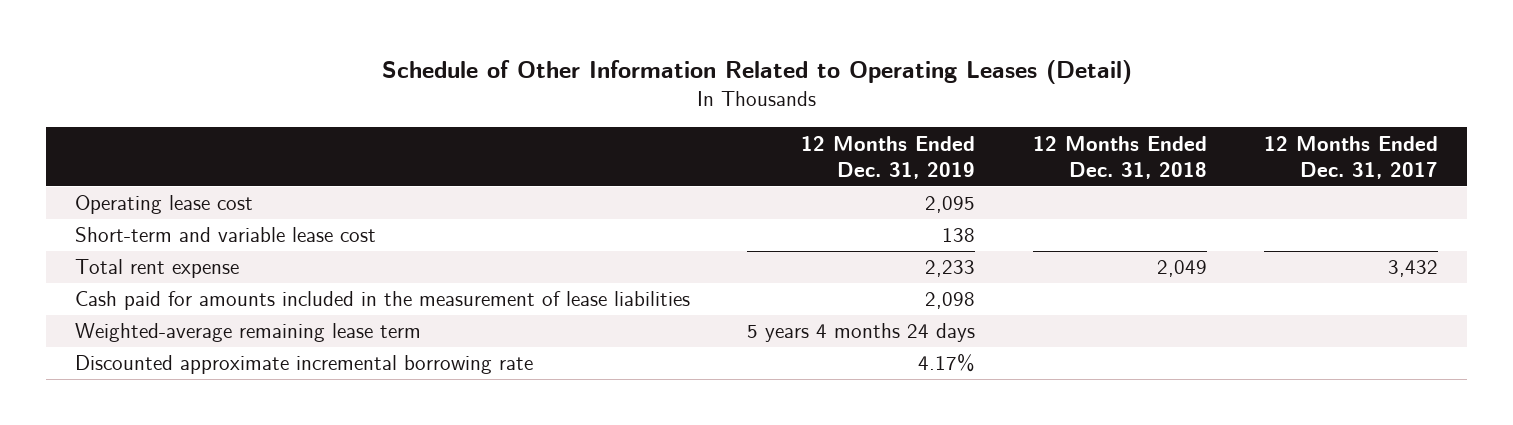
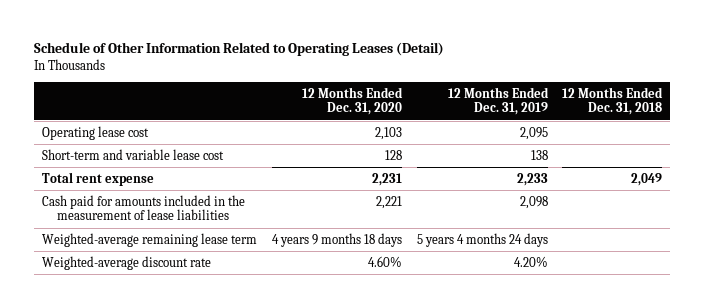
- | 12 Months Ended Dec. 31, 2019 | 12 Months Ended Dec. 31, 2018 | 12 Months Ended Dec. 31, 2017
+ | 12 Months Ended Dec. 31, 2020 | 12 Months Ended Dec. 31, 2019 | 12 Months Ended Dec. 31, 2018
- Discounted approximate incremental borrowing rate | 4.17% | |
+ Weighted-average discount rate | 4.60% | 4.20% |

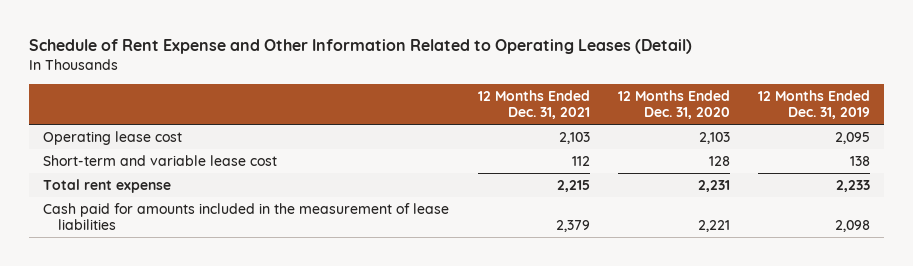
- Schedule of Other Information Related to Operating Leases (Detail)
+ Schedule of Rent Expense and Other Information Related to Operating Leases (Detail)
- | 12 Months Ended Dec. 31, 2020 | 12 Months Ended Dec. 31, 2019 | 12 Months Ended Dec. 31, 2018
+ | 12 Months Ended Dec. 31, 2021 | 12 Months Ended Dec. 31, 2020 | 12 Months Ended Dec. 31, 2019
- Weighted-average remaining lease term | 4 years 9 months 18 days | 5 years 4 months 24 days |
- Weighted-average discount rate | 4.60% | 4.20% |

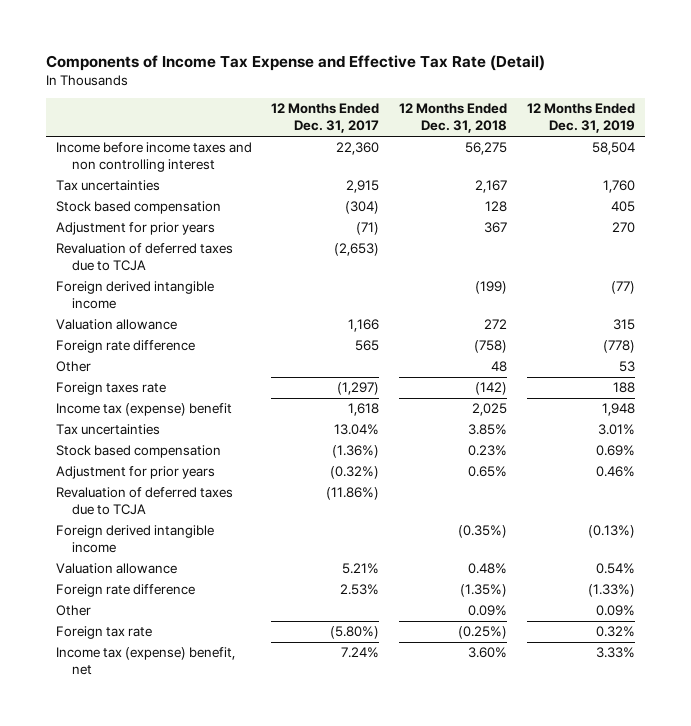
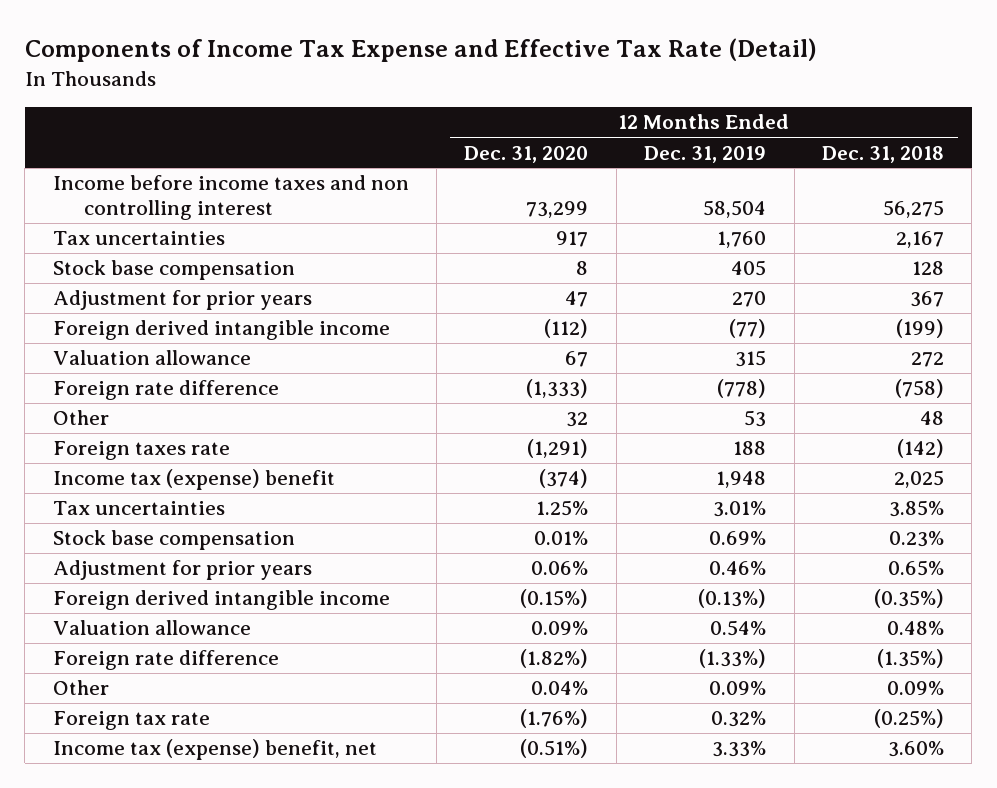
- | 12 Months Ended Dec. 31, 2017 | 12 Months Ended Dec. 31, 2018 | 12 Months Ended Dec. 31, 2019
+ | 12 Months Ended Dec. 31, 2020 | 12 Months Ended Dec. 31, 2019 | 12 Months Ended Dec. 31, 2018
- Stock based compensation | (304) | 128 | 405
+ Stock base compensation | 8 | 405 | 128
- Revaluation of deferred taxes due to TCJA | (2,653) | |
- Stock based compensation | (1.36%) | 0.23% | 0.69%
+ Stock base compensation | 0.01% | 0.69% | 0.23%
- Revaluation of deferred taxes due to TCJA | (11.86%) | |

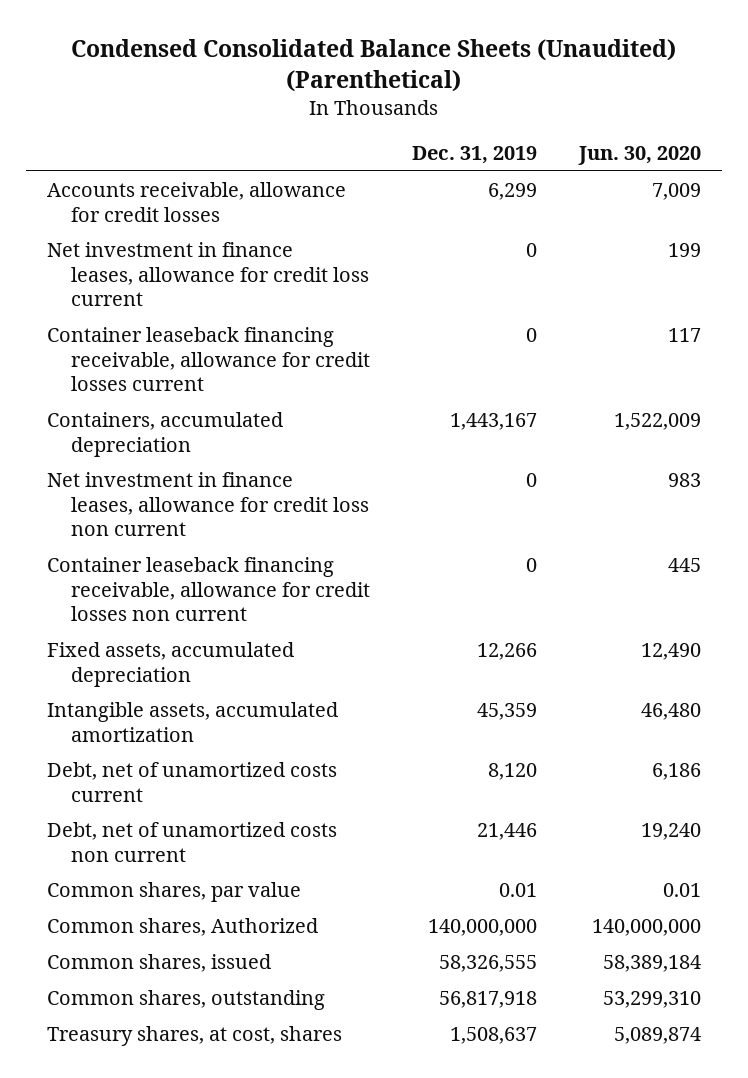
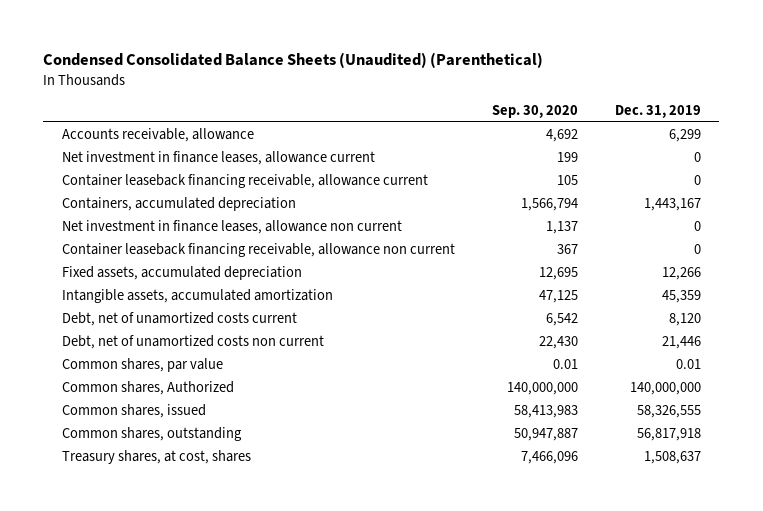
- | Dec. 31, 2019 | Jun. 30, 2020
+ | Sep. 30, 2020 | Dec. 31, 2019
- Accounts receivable, allowance for credit losses | 6,299 | 7,009
- Net investment in finance leases, allowance for credit loss current | 0 | 199
- Container leaseback financing receivable, allowance for credit losses current | 0 | 117
+ Accounts receivable, allowance | 4,692 | 6,299
+ Net investment in finance leases, allowance current | 199 | 0
+ Container leaseback financing receivable, allowance current | 105 | 0
- Net investment in finance leases, allowance for credit loss non current | 0 | 983
- Container leaseback financing receivable, allowance for credit losses non current | 0 | 445
+ Net investment in finance leases, allowance non current | 1,137 | 0
+ Container leaseback financing receivable, allowance non current | 367 | 0

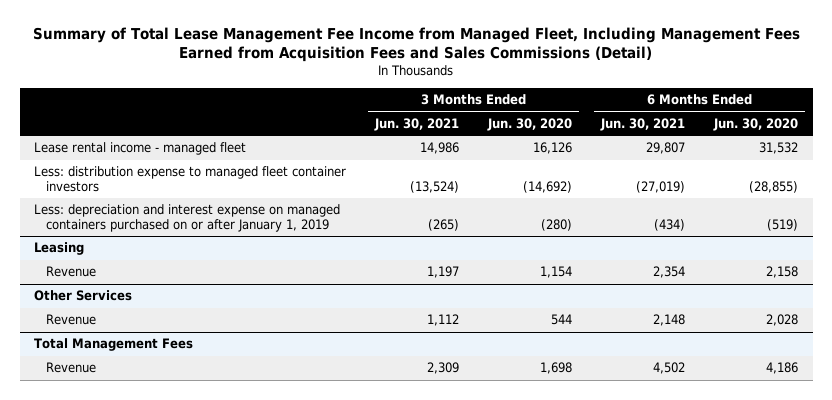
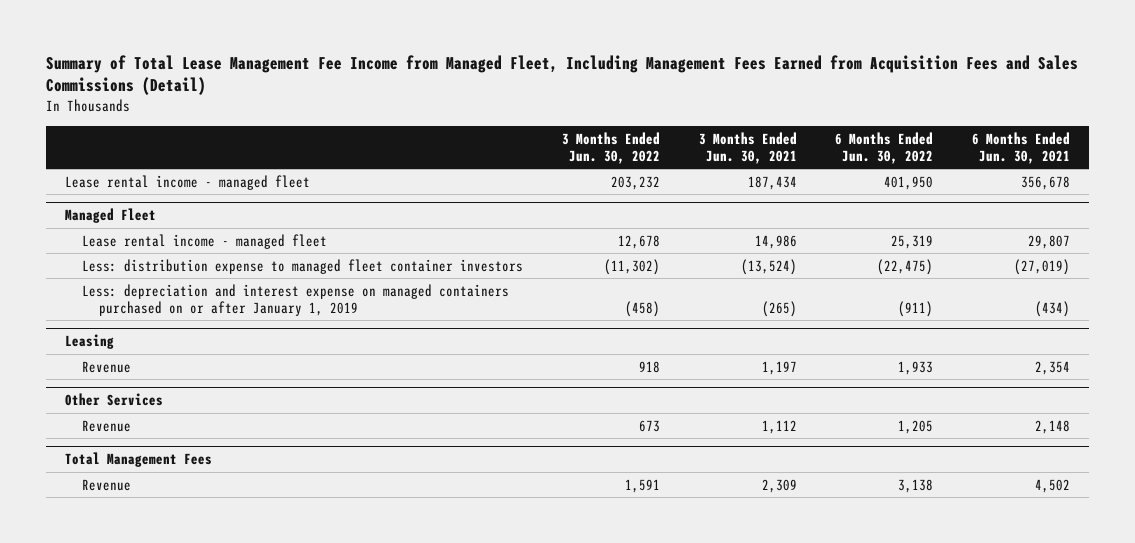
- | 3 Months Ended Jun. 30, 2021 | 3 Months Ended Jun. 30, 2020 | 6 Months Ended Jun. 30, 2021 | 6 Months Ended Jun. 30, 2020
+ | 3 Months Ended Jun. 30, 2022 | 3 Months Ended Jun. 30, 2021 | 6 Months Ended Jun. 30, 2022 | 6 Months Ended Jun. 30, 2021
+ Lease rental income - managed fleet | 203,232 | 187,434 | 401,950 | 356,678
+ Managed Fleet

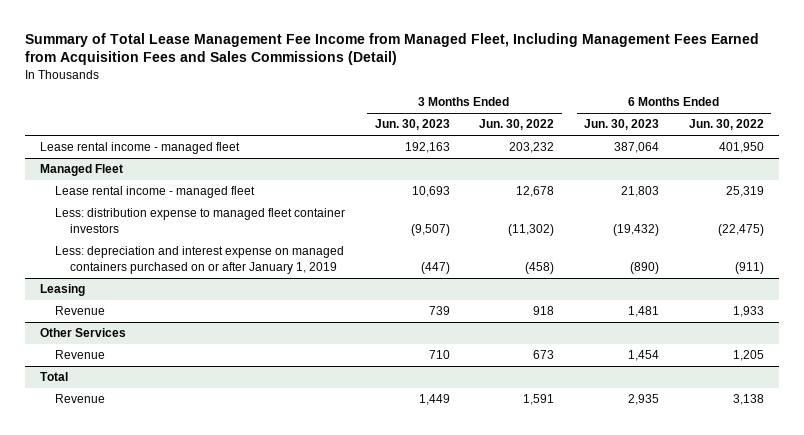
- | 3 Months Ended Jun. 30, 2022 | 3 Months Ended Jun. 30, 2021 | 6 Months Ended Jun. 30, 2022 | 6 Months Ended Jun. 30, 2021
+ | 3 Months Ended Jun. 30, 2023 | 3 Months Ended Jun. 30, 2022 | 6 Months Ended Jun. 30, 2023 | 6 Months Ended Jun. 30, 2022
- Total Management Fees
+ Total

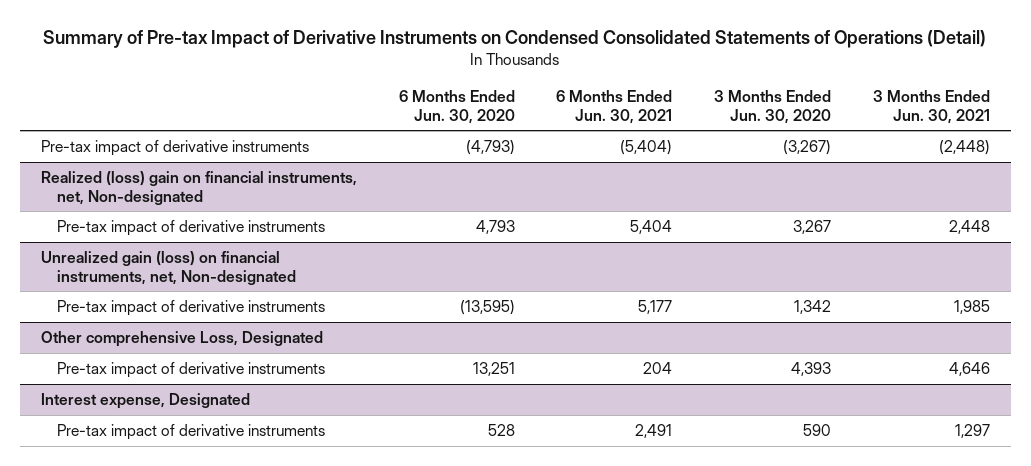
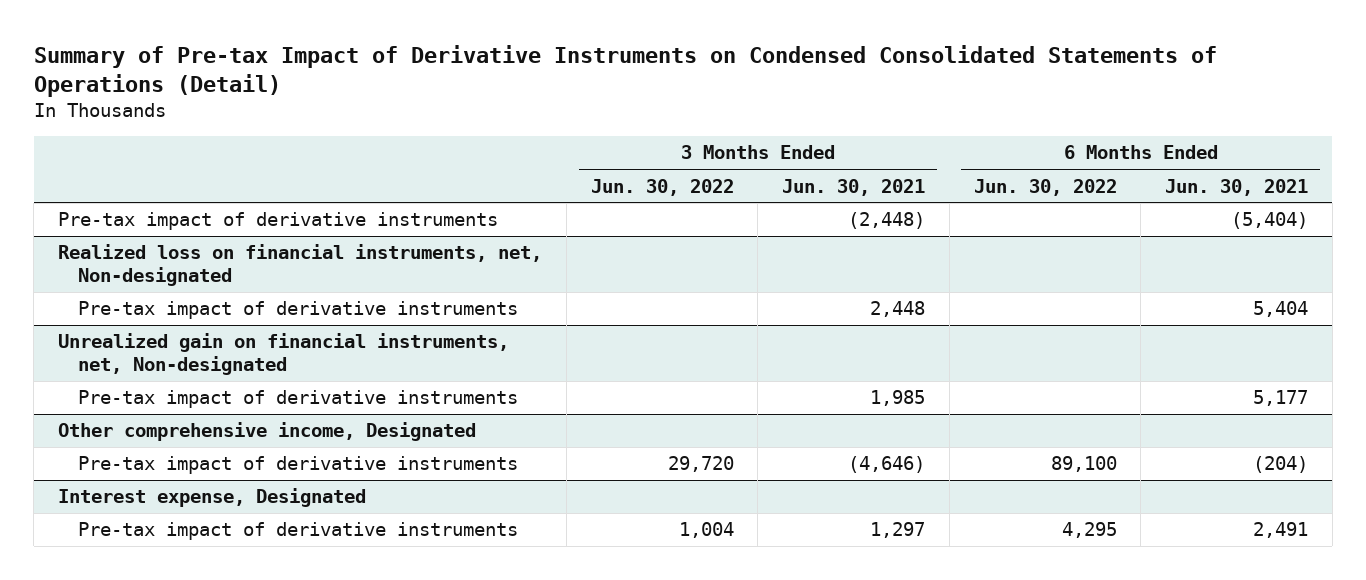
- | 6 Months Ended Jun. 30, 2020 | 6 Months Ended Jun. 30, 2021 | 3 Months Ended Jun. 30, 2020 | 3 Months Ended Jun. 30, 2021
+ | 3 Months Ended Jun. 30, 2022 | 3 Months Ended Jun. 30, 2021 | 6 Months Ended Jun. 30, 2022 | 6 Months Ended Jun. 30, 2021
- Realized (loss) gain on financial instruments, net, Non-designated
+ Realized loss on financial instruments, net, Non-designated
- Unrealized gain (loss) on financial instruments, net, Non-designated
+ Unrealized gain on financial instruments, net, Non-designated
- Other comprehensive Loss, Designated
- Pre-tax impact of derivative instruments | 13,251 | 204 | 4,393 | 4,646
+ Other comprehensive income, Designated
+ Pre-tax impact of derivative instruments | 29,720 | (4,646) | 89,100 | (204)

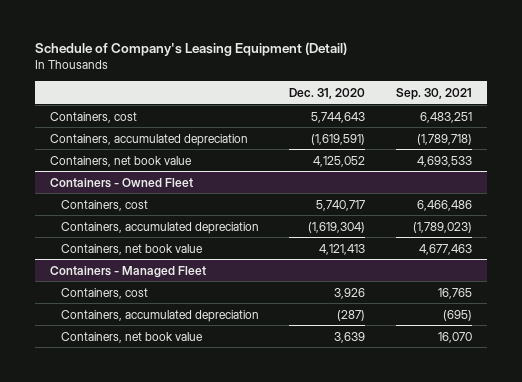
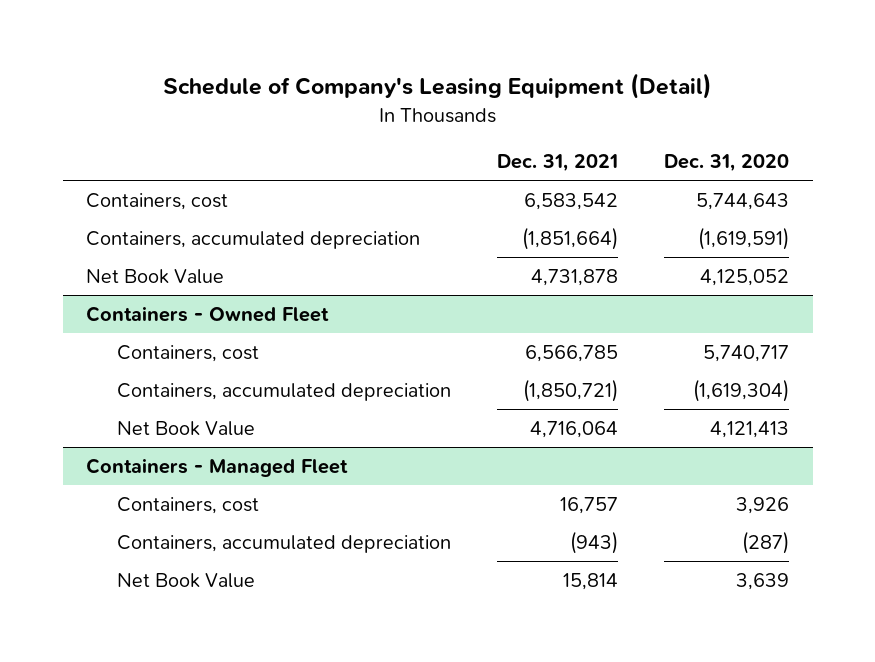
- | Dec. 31, 2020 | Sep. 30, 2021
+ | Dec. 31, 2021 | Dec. 31, 2020
- Containers, net book value | 4,125,052 | 4,693,533
+ Net Book Value | 4,731,878 | 4,125,052
@ Containers - Owned Fleet
- Containers, net book value | 4,121,413 | 4,677,463
+ Net Book Value | 4,716,064 | 4,121,413
@ Containers - Managed Fleet
- Containers, net book value | 3,639 | 16,070
+ Net Book Value | 15,814 | 3,639

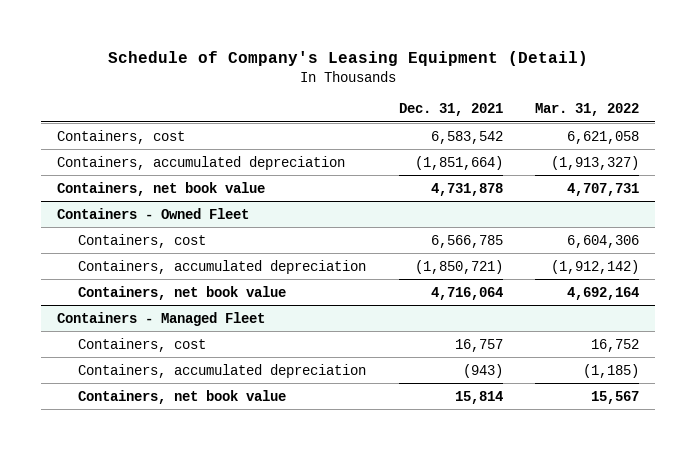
- | Dec. 31, 2021 | Dec. 31, 2020
+ | Dec. 31, 2021 | Mar. 31, 2022
- Net Book Value | 4,731,878 | 4,125,052
+ Containers, net book value | 4,731,878 | 4,707,731
@ Containers - Owned Fleet
- Net Book Value | 4,716,064 | 4,121,413
+ Containers, net book value | 4,716,064 | 4,692,164
@ Containers - Managed Fleet
- Net Book Value | 15,814 | 3,639
+ Containers, net book value | 15,814 | 15,567

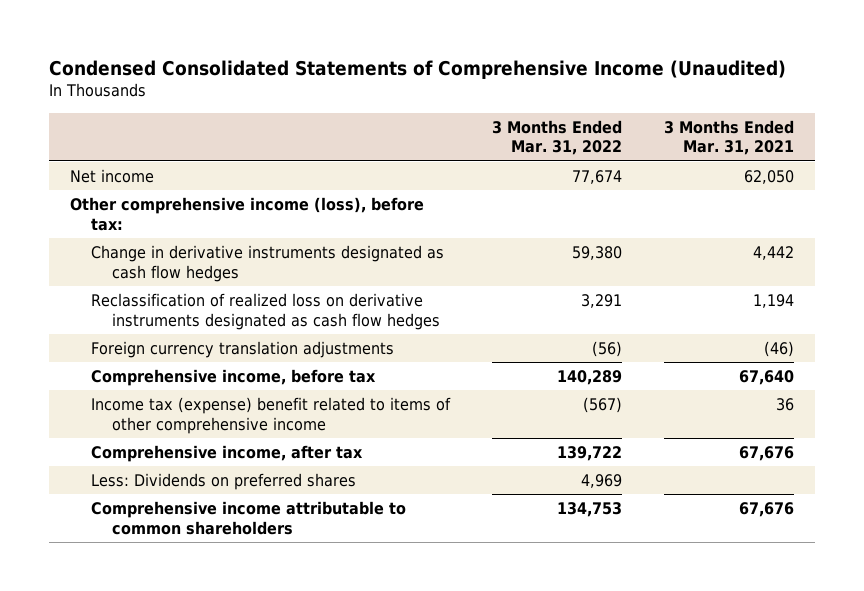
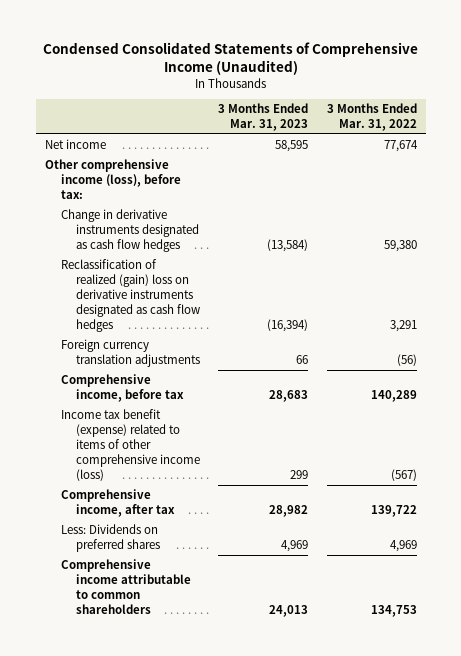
- | 3 Months Ended Mar. 31, 2022 | 3 Months Ended Mar. 31, 2021
+ | 3 Months Ended Mar. 31, 2023 | 3 Months Ended Mar. 31, 2022
- Reclassification of realized loss on derivative instruments designated as cash flow hedges | 3,291 | 1,194
+ Reclassification of realized (gain) loss on derivative instruments designated as cash flow hedges | (16,394) | 3,291
- Income tax (expense) benefit related to items of other comprehensive income | (567) | 36
+ Income tax benefit (expense) related to items of other comprehensive income (loss) | 299 | (567)

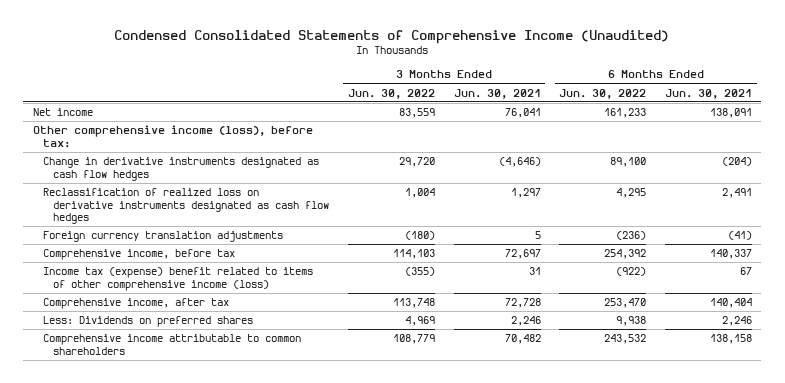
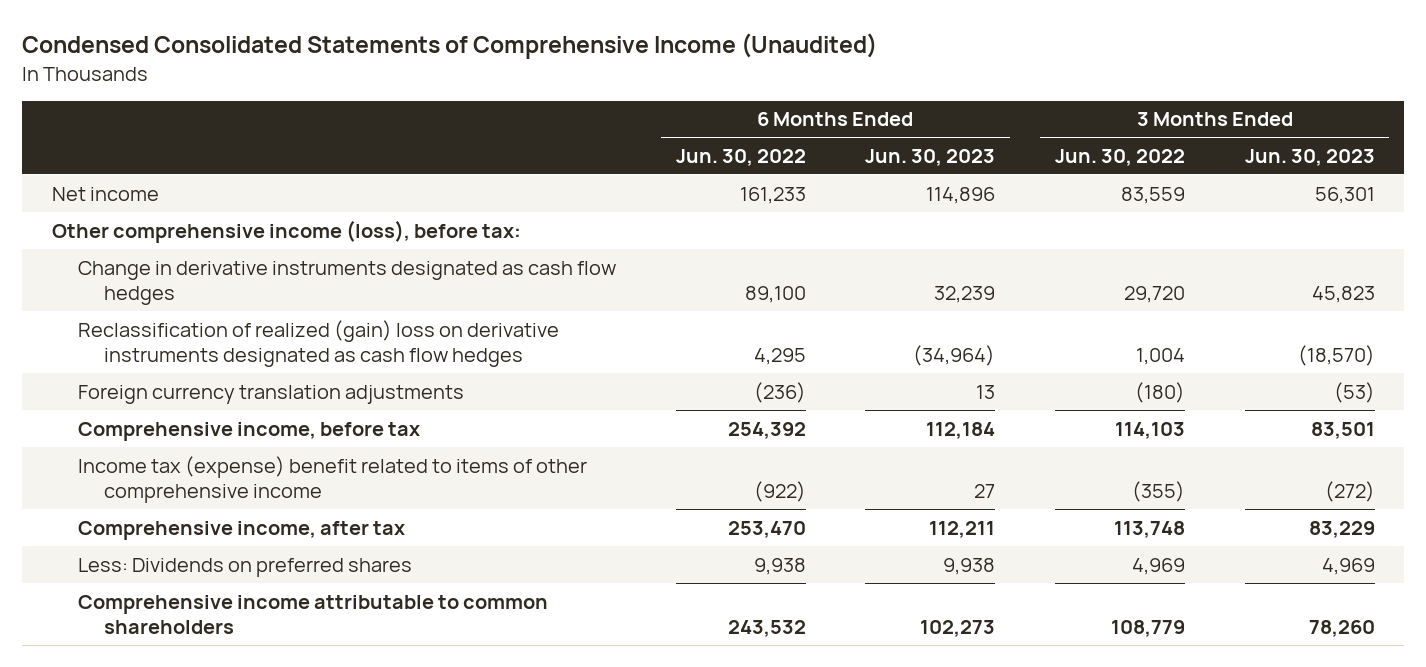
- | 3 Months Ended Jun. 30, 2022 | 3 Months Ended Jun. 30, 2021 | 6 Months Ended Jun. 30, 2022 | 6 Months Ended Jun. 30, 2021
+ | 6 Months Ended Jun. 30, 2022 | 6 Months Ended Jun. 30, 2023 | 3 Months Ended Jun. 30, 2022 | 3 Months Ended Jun. 30, 2023
- Reclassification of realized loss on derivative instruments designated as cash flow hedges | 1,004 | 1,297 | 4,295 | 2,491
+ Reclassification of realized (gain) loss on derivative instruments designated as cash flow hedges | 4,295 | (34,964) | 1,004 | (18,570)
- Income tax (expense) benefit related to items of other comprehensive income (loss) | (355) | 31 | (922) | 67
+ Income tax (expense) benefit related to items of other comprehensive income | (922) | 27 | (355) | (272)

